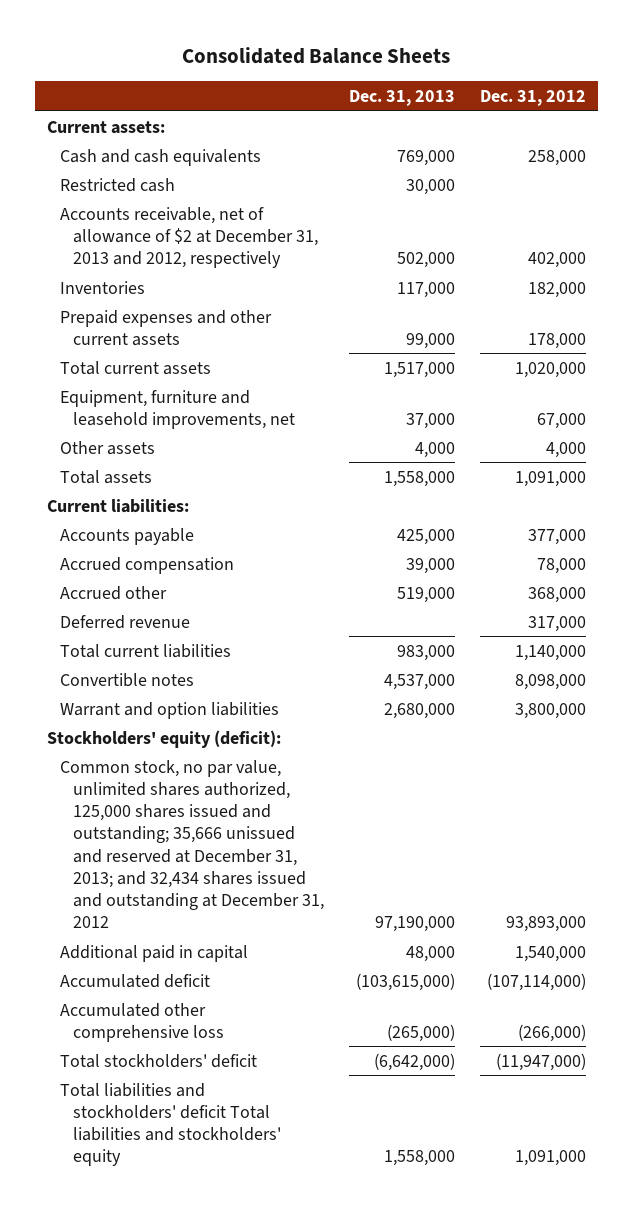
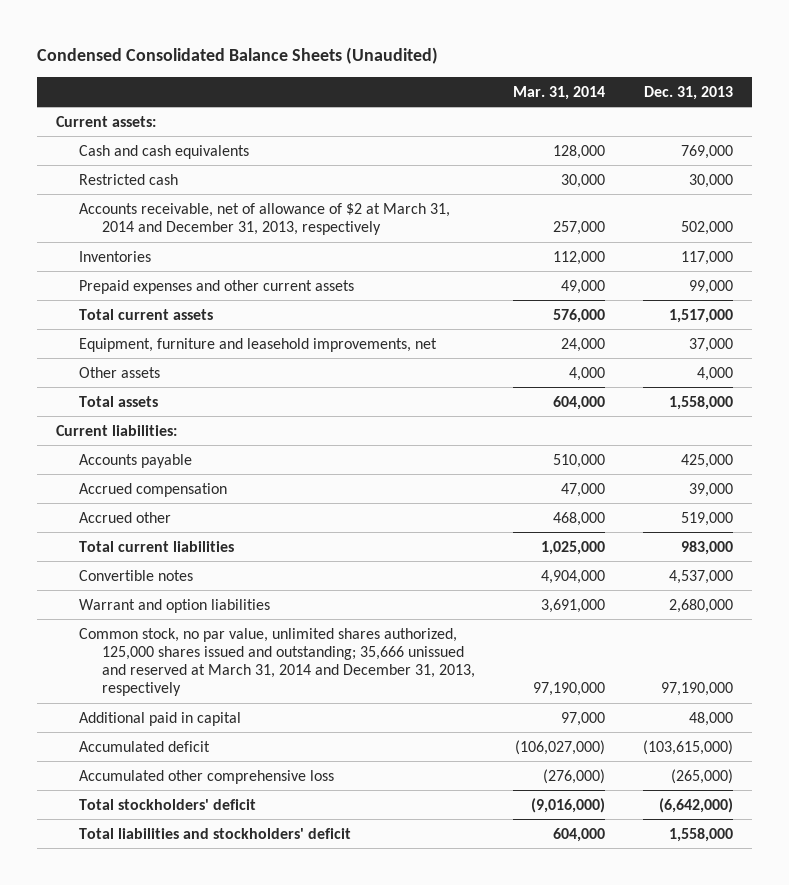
- Consolidated Balance Sheets
+ Condensed Consolidated Balance Sheets (Unaudited)
- | Dec. 31, 2013 | Dec. 31, 2012
+ | Mar. 31, 2014 | Dec. 31, 2013
- Accounts receivable, net of allowance of $2 at December 31, 2013 and 2012, respectively | 502,000 | 402,000
+ Accounts receivable, net of allowance of $2 at March 31, 2014 and December 31, 2013, respectively | 257,000 | 502,000
- Deferred revenue | | 317,000
- Stockholders' equity (deficit):
- Common stock, no par value, unlimited shares authorized, 125,000 shares issued and outstanding; 35,666 unissued and reserved at December 31, 2013; and 32,434 shares issued and outstanding at December 31, 2012 | 97,190,000 | 93,893,000
+ Common stock, no par value, unlimited shares authorized, 125,000 shares issued and outstanding; 35,666 unissued and reserved at March 31, 2014 and December 31, 2013, respectively | 97,190,000 | 97,190,000
- Total liabilities and stockholders' deficit Total liabilities and stockholders' equity | 1,558,000 | 1,091,000
+ Total liabilities and stockholders' deficit | 604,000 | 1,558,000

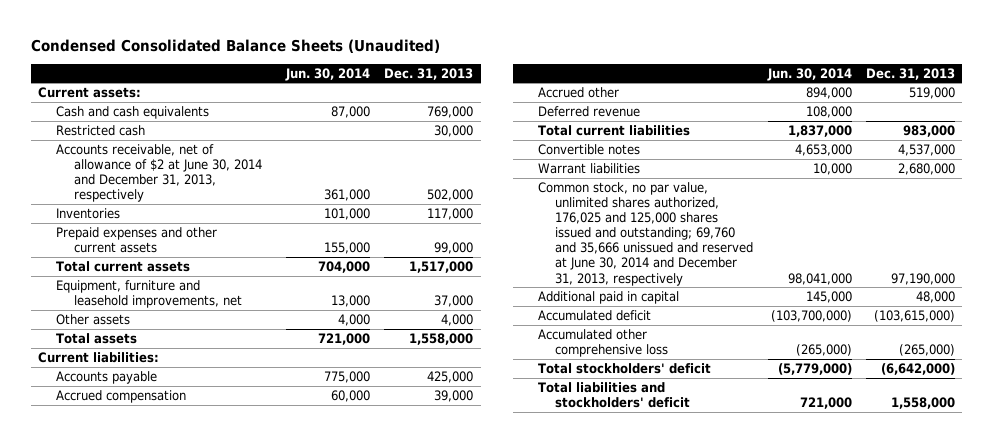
- | Mar. 31, 2014 | Dec. 31, 2013
+ | Jun. 30, 2014 | Dec. 31, 2013
- Accounts receivable, net of allowance of $2 at March 31, 2014 and December 31, 2013, respectively | 257,000 | 502,000
+ Accounts receivable, net of allowance of $2 at June 30, 2014 and December 31, 2013, respectively | 361,000 | 502,000
+ Deferred revenue | 108,000 |
- Warrant and option liabilities | 3,691,000 | 2,680,000
- Common stock, no par value, unlimited shares authorized, 125,000 shares issued and outstanding; 35,666 unissued and reserved at March 31, 2014 and December 31, 2013, respectively | 97,190,000 | 97,190,000
+ Warrant liabilities | 10,000 | 2,680,000
+ Common stock, no par value, unlimited shares authorized, 176,025 and 125,000 shares issued and outstanding; 69,760 and 35,666 unissued and reserved at June 30, 2014 and December 31, 2013, respectively | 98,041,000 | 97,190,000

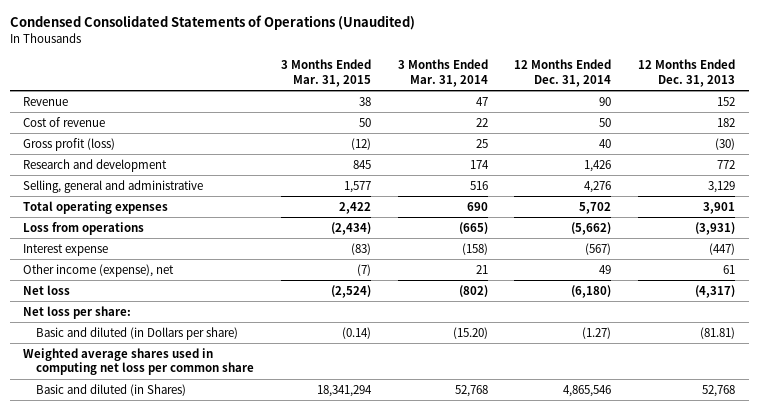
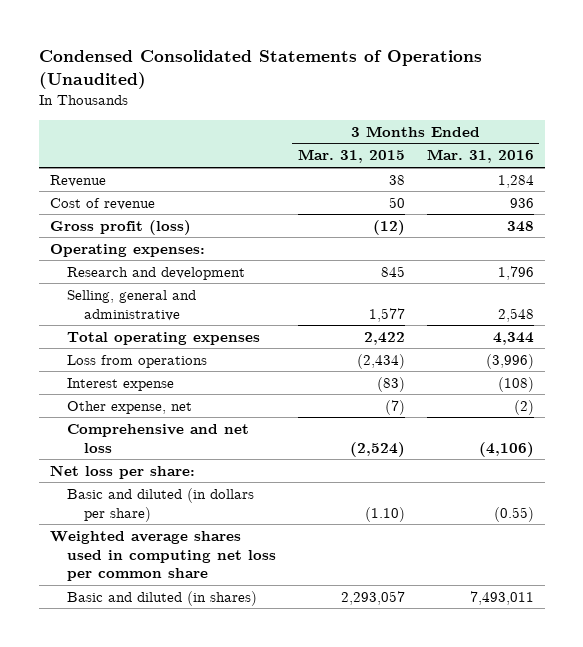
- | 3 Months Ended Mar. 31, 2015 | 3 Months Ended Mar. 31, 2014 | 12 Months Ended Dec. 31, 2014 | 12 Months Ended Dec. 31, 2013
+ | 3 Months Ended Mar. 31, 2015 | 3 Months Ended Mar. 31, 2016
+ Operating expenses:
- Other income (expense), net | (7) | 21 | 49 | 61
- Net loss | (2,524) | (802) | (6,180) | (4,317)
+ Other expense, net | (7) | (2)
+ Comprehensive and net loss | (2,524) | (4,106)
- Basic and diluted (in Dollars per share) | (0.14) | (15.20) | (1.27) | (81.81)
+ Basic and diluted (in dollars per share) | (1.10) | (0.55)
- Basic and diluted (in Shares) | 18,341,294 | 52,768 | 4,865,546 | 52,768
+ Basic and diluted (in shares) | 2,293,057 | 7,493,011

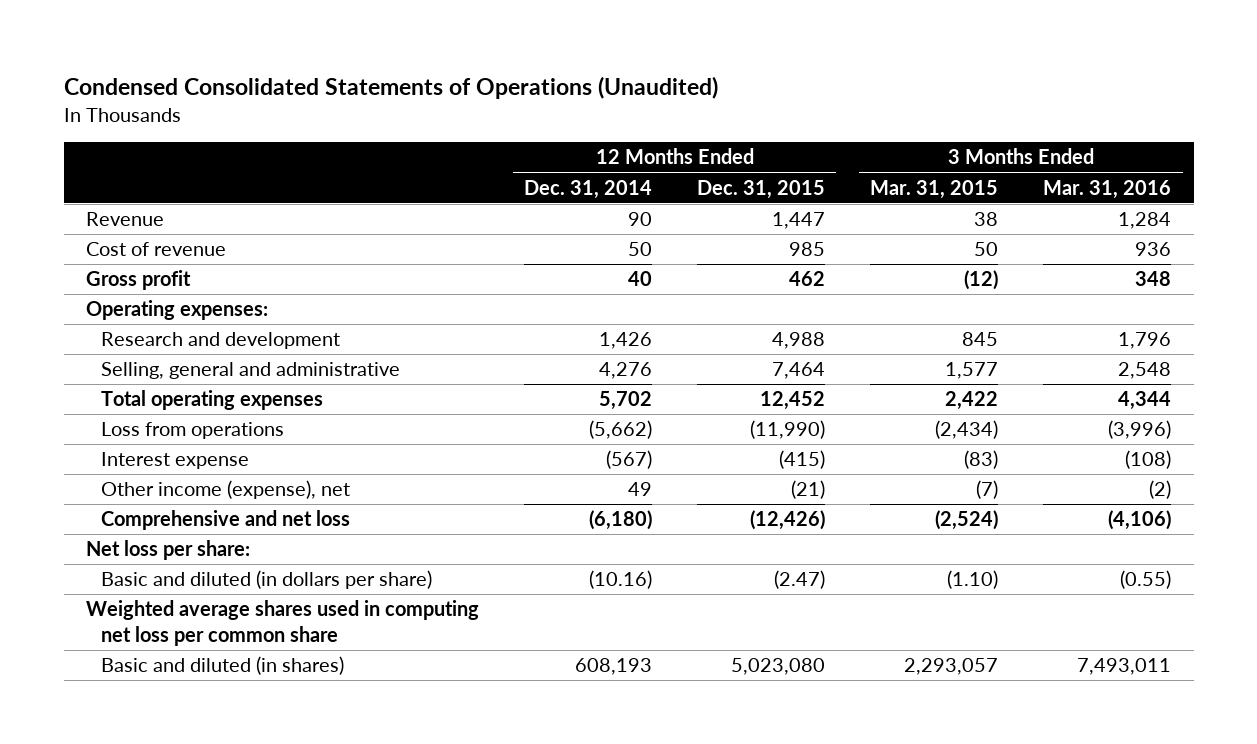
- | 3 Months Ended Mar. 31, 2015 | 3 Months Ended Mar. 31, 2016
+ | 12 Months Ended Dec. 31, 2014 | 12 Months Ended Dec. 31, 2015 | 3 Months Ended Mar. 31, 2015 | 3 Months Ended Mar. 31, 2016
- Gross profit (loss) | (12) | 348
+ Gross profit | 40 | 462 | (12) | 348
- Other expense, net | (7) | (2)
+ Other income (expense), net | 49 | (21) | (7) | (2)

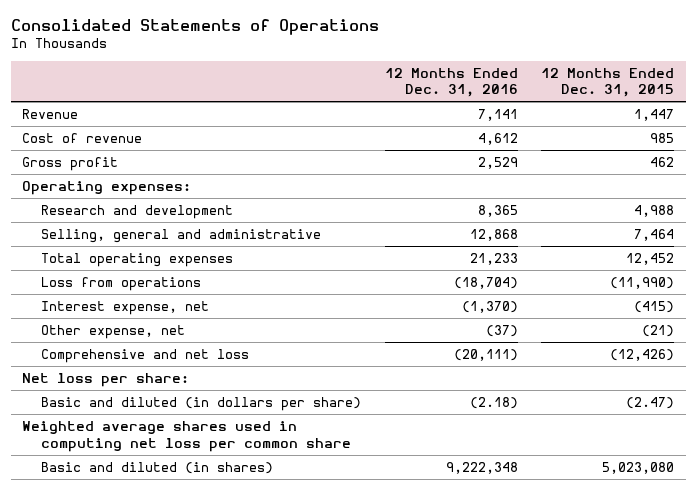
- Condensed Consolidated Statements of Operations (Unaudited)
+ Consolidated Statements of Operations
- | 12 Months Ended Dec. 31, 2014 | 12 Months Ended Dec. 31, 2015 | 3 Months Ended Mar. 31, 2015 | 3 Months Ended Mar. 31, 2016
+ | 12 Months Ended Dec. 31, 2016 | 12 Months Ended Dec. 31, 2015
- Interest expense | (567) | (415) | (83) | (108)
- Other income (expense), net | 49 | (21) | (7) | (2)
+ Interest expense, net | (1,370) | (415)
+ Other expense, net | (37) | (21)

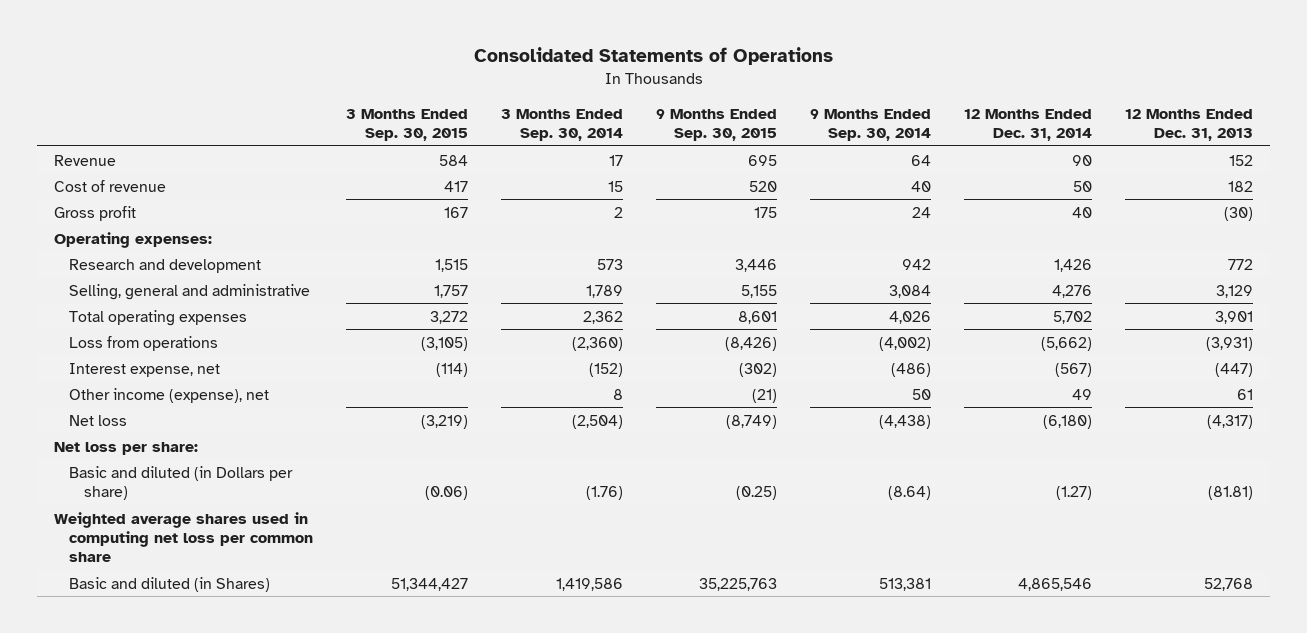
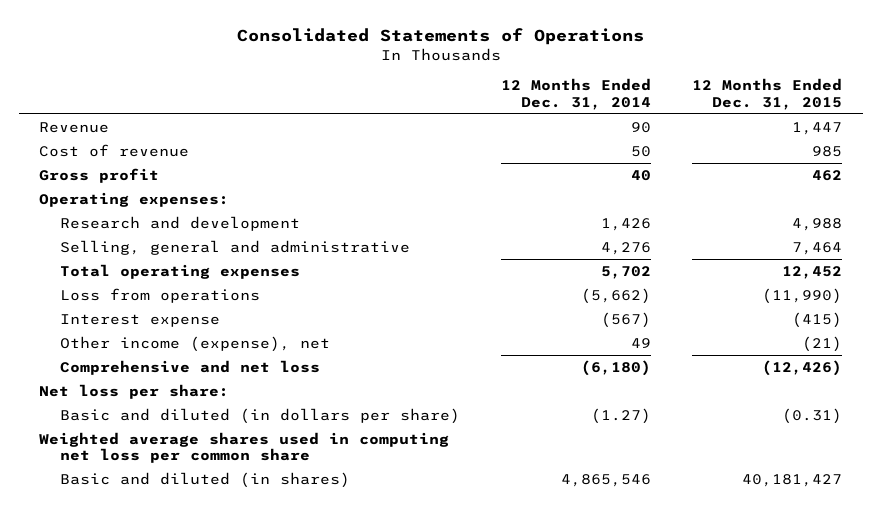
- | 3 Months Ended Sep. 30, 2015 | 3 Months Ended Sep. 30, 2014 | 9 Months Ended Sep. 30, 2015 | 9 Months Ended Sep. 30, 2014 | 12 Months Ended Dec. 31, 2014 | 12 Months Ended Dec. 31, 2013
+ | 12 Months Ended Dec. 31, 2014 | 12 Months Ended Dec. 31, 2015
- Interest expense, net | (114) | (152) | (302) | (486) | (567) | (447)
+ Interest expense | (567) | (415)
- Net loss | (3,219) | (2,504) | (8,749) | (4,438) | (6,180) | (4,317)
+ Comprehensive and net loss | (6,180) | (12,426)
- Basic and diluted (in Dollars per share) | (0.06) | (1.76) | (0.25) | (8.64) | (1.27) | (81.81)
+ Basic and diluted (in dollars per share) | (1.27) | (0.31)
- Basic and diluted (in Shares) | 51,344,427 | 1,419,586 | 35,225,763 | 513,381 | 4,865,546 | 52,768
+ Basic and diluted (in shares) | 4,865,546 | 40,181,427

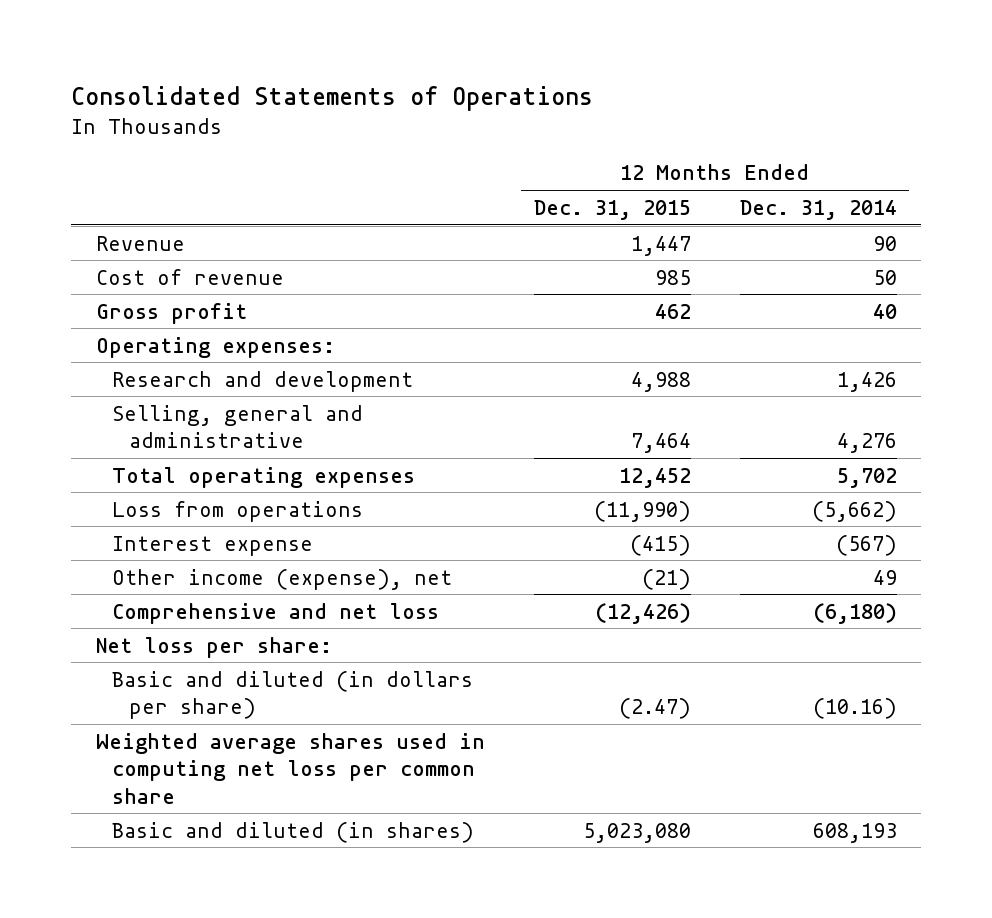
- | 12 Months Ended Dec. 31, 2014 | 12 Months Ended Dec. 31, 2015
+ | 12 Months Ended Dec. 31, 2015 | 12 Months Ended Dec. 31, 2014
- Basic and diluted (in dollars per share) | (1.27) | (0.31)
+ Basic and diluted (in dollars per share) | (2.47) | (10.16)
- Basic and diluted (in shares) | 4,865,546 | 40,181,427
+ Basic and diluted (in shares) | 5,023,080 | 608,193

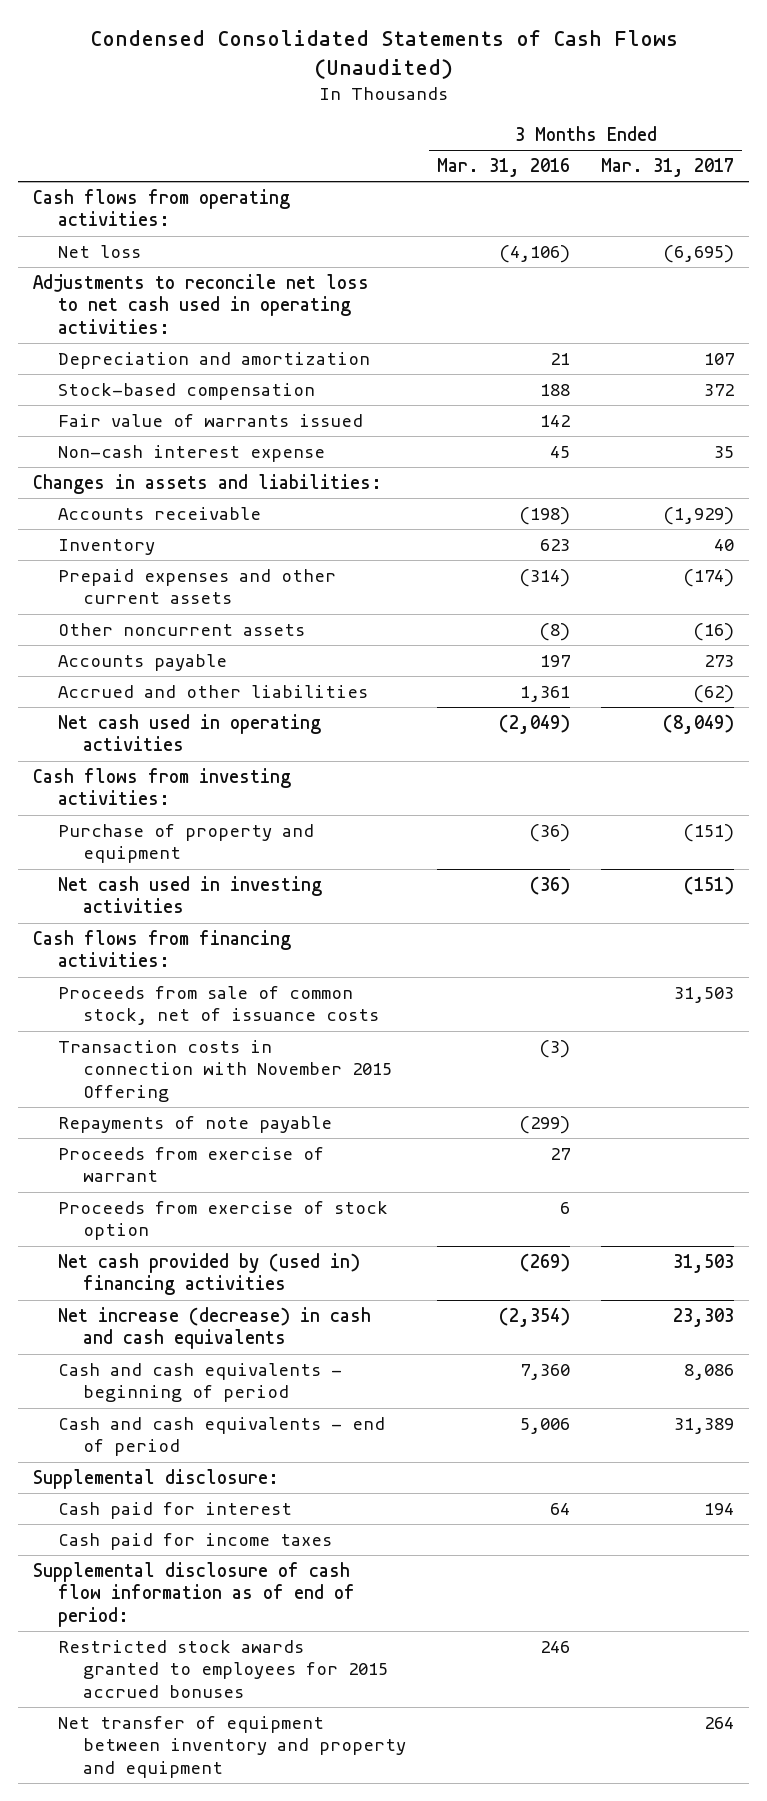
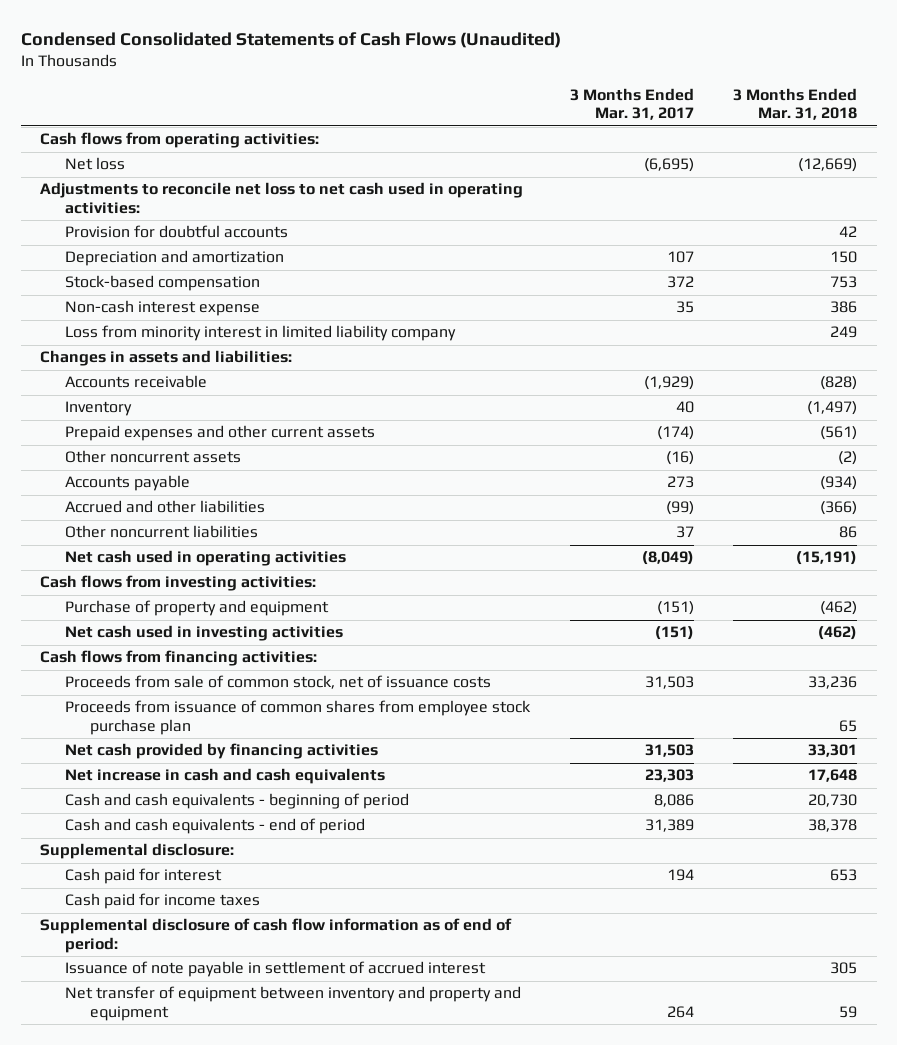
- | 3 Months Ended Mar. 31, 2016 | 3 Months Ended Mar. 31, 2017
+ | 3 Months Ended Mar. 31, 2017 | 3 Months Ended Mar. 31, 2018
+ Provision for doubtful accounts | | 42
- Fair value of warrants issued | 142 |
+ Loss from minority interest in limited liability company | | 249
- Accrued and other liabilities | 1,361 | (62)
+ Accrued and other liabilities | (99) | (366)
+ Other noncurrent liabilities | 37 | 86
- Transaction costs in connection with November 2015 Offering | (3) |
- Repayments of note payable | (299) |
- Proceeds from exercise of warrant | 27 |
- Proceeds from exercise of stock option | 6 |
- Net cash provided by (used in) financing activities | (269) | 31,503
- Net increase (decrease) in cash and cash equivalents | (2,354) | 23,303
+ Proceeds from issuance of common shares from employee stock purchase plan | | 65
+ Net cash provided by financing activities | 31,503 | 33,301
+ Net increase in cash and cash equivalents | 23,303 | 17,648
- Restricted stock awards granted to employees for 2015 accrued bonuses | 246 |
+ Issuance of note payable in settlement of accrued interest | | 305

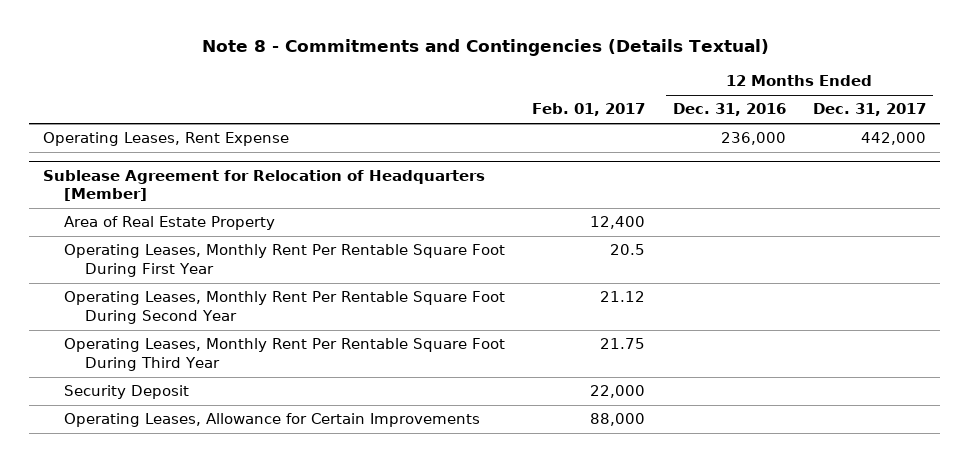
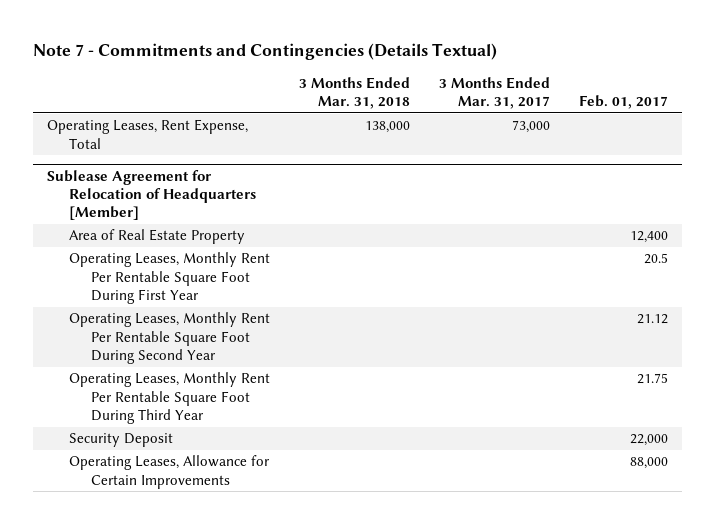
- Note 8 - Commitments and Contingencies (Details Textual)
+ Note 7 - Commitments and Contingencies (Details Textual)
- | Feb. 01, 2017 | 12 Months Ended Dec. 31, 2016 | 12 Months Ended Dec. 31, 2017
+ | 3 Months Ended Mar. 31, 2018 | 3 Months Ended Mar. 31, 2017 | Feb. 01, 2017
- Operating Leases, Rent Expense | | 236,000 | 442,000
+ Operating Leases, Rent Expense, Total | 138,000 | 73,000 |

